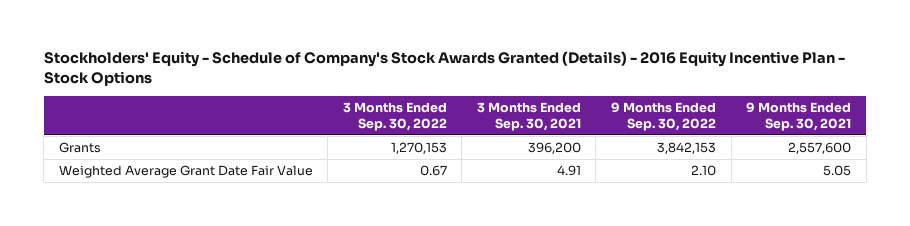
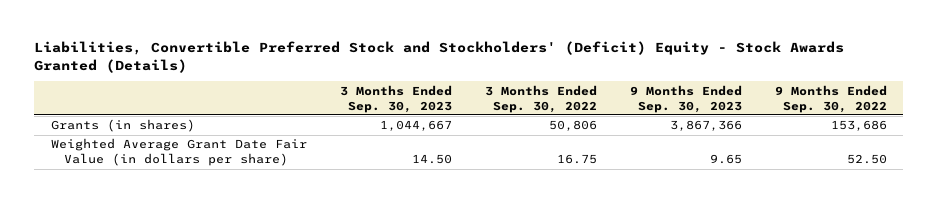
- Stockholders' Equity - Schedule of Company's Stock Awards Granted (Details) - 2016 Equity Incentive Plan - Stock Options
+ Liabilities, Convertible Preferred Stock and Stockholders' (Deficit) Equity - Stock Awards Granted (Details)
- | 3 Months Ended Sep. 30, 2022 | 3 Months Ended Sep. 30, 2021 | 9 Months Ended Sep. 30, 2022 | 9 Months Ended Sep. 30, 2021
+ | 3 Months Ended Sep. 30, 2023 | 3 Months Ended Sep. 30, 2022 | 9 Months Ended Sep. 30, 2023 | 9 Months Ended Sep. 30, 2022
- Grants | 1,270,153 | 396,200 | 3,842,153 | 2,557,600
- Weighted Average Grant Date Fair Value | 0.67 | 4.91 | 2.10 | 5.05
+ Grants (in shares) | 1,044,667 | 50,806 | 3,867,366 | 153,686
+ Weighted Average Grant Date Fair Value (in dollars per share) | 14.50 | 16.75 | 9.65 | 52.50

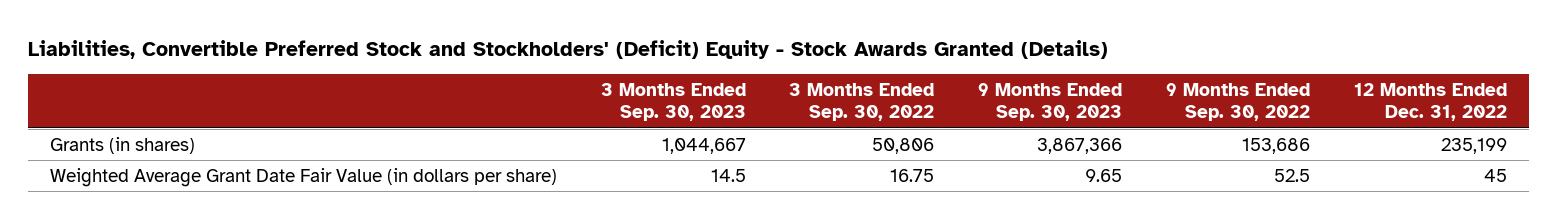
- | 3 Months Ended Sep. 30, 2023 | 3 Months Ended Sep. 30, 2022 | 9 Months Ended Sep. 30, 2023 | 9 Months Ended Sep. 30, 2022
+ | 3 Months Ended Sep. 30, 2023 | 3 Months Ended Sep. 30, 2022 | 9 Months Ended Sep. 30, 2023 | 9 Months Ended Sep. 30, 2022 | 12 Months Ended Dec. 31, 2022
- Weighted Average Grant Date Fair Value (in dollars per share) | 14.50 | 16.75 | 9.65 | 52.50
+ Weighted Average Grant Date Fair Value (in dollars per share) | 14.5 | 16.75 | 9.65 | 52.5 | 45

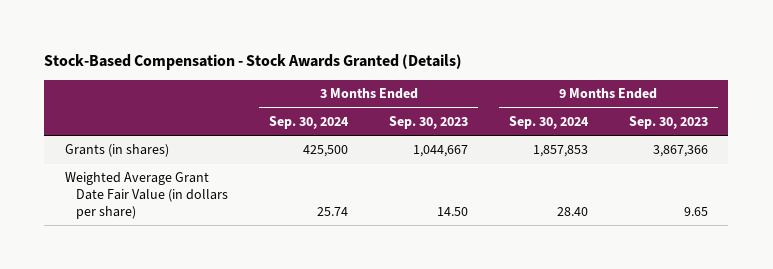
- Liabilities, Convertible Preferred Stock and Stockholders' (Deficit) Equity - Stock Awards Granted (Details)
+ Stock-Based Compensation - Stock Awards Granted (Details)
- | 3 Months Ended Sep. 30, 2023 | 3 Months Ended Sep. 30, 2022 | 9 Months Ended Sep. 30, 2023 | 9 Months Ended Sep. 30, 2022 | 12 Months Ended Dec. 31, 2022
+ | 3 Months Ended Sep. 30, 2024 | 3 Months Ended Sep. 30, 2023 | 9 Months Ended Sep. 30, 2024 | 9 Months Ended Sep. 30, 2023
- Weighted Average Grant Date Fair Value (in dollars per share) | 14.5 | 16.75 | 9.65 | 52.5 | 45
+ Weighted Average Grant Date Fair Value (in dollars per share) | 25.74 | 14.50 | 28.40 | 9.65

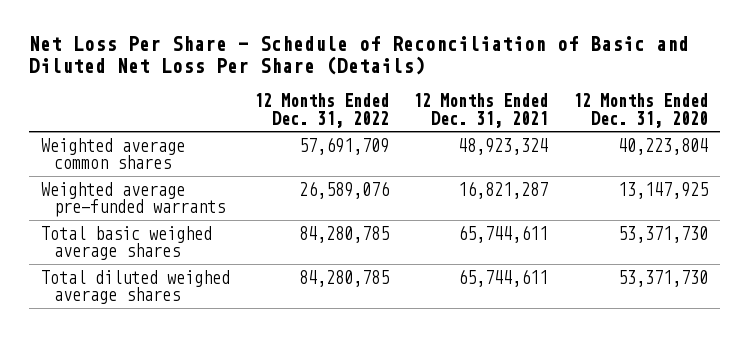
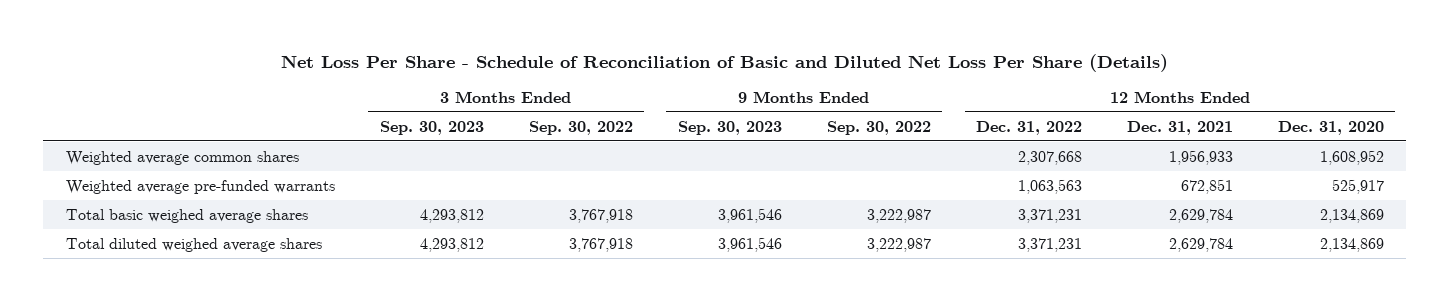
- | 12 Months Ended Dec. 31, 2022 | 12 Months Ended Dec. 31, 2021 | 12 Months Ended Dec. 31, 2020
+ | 3 Months Ended Sep. 30, 2023 | 3 Months Ended Sep. 30, 2022 | 9 Months Ended Sep. 30, 2023 | 9 Months Ended Sep. 30, 2022 | 12 Months Ended Dec. 31, 2022 | 12 Months Ended Dec. 31, 2021 | 12 Months Ended Dec. 31, 2020
- Weighted average common shares | 57,691,709 | 48,923,324 | 40,223,804
- Weighted average pre-funded warrants | 26,589,076 | 16,821,287 | 13,147,925
- Total basic weighed average shares | 84,280,785 | 65,744,611 | 53,371,730
- Total diluted weighed average shares | 84,280,785 | 65,744,611 | 53,371,730
+ Weighted average common shares | | | | | 2,307,668 | 1,956,933 | 1,608,952
+ Weighted average pre-funded warrants | | | | | 1,063,563 | 672,851 | 525,917
+ Total basic weighed average shares | 4,293,812 | 3,767,918 | 3,961,546 | 3,222,987 | 3,371,231 | 2,629,784 | 2,134,869
+ Total diluted weighed average shares | 4,293,812 | 3,767,918 | 3,961,546 | 3,222,987 | 3,371,231 | 2,629,784 | 2,134,869

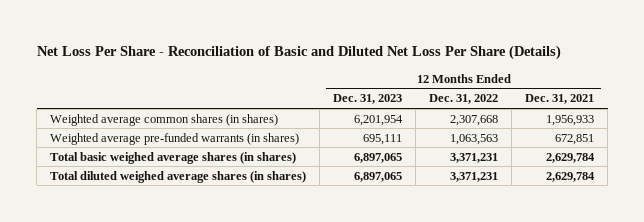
- Net Loss Per Share - Schedule of Reconciliation of Basic and Diluted Net Loss Per Share (Details)
+ Net Loss Per Share - Reconciliation of Basic and Diluted Net Loss Per Share (Details)
- | 3 Months Ended Sep. 30, 2023 | 3 Months Ended Sep. 30, 2022 | 9 Months Ended Sep. 30, 2023 | 9 Months Ended Sep. 30, 2022 | 12 Months Ended Dec. 31, 2022 | 12 Months Ended Dec. 31, 2021 | 12 Months Ended Dec. 31, 2020
+ | 12 Months Ended Dec. 31, 2023 | 12 Months Ended Dec. 31, 2022 | 12 Months Ended Dec. 31, 2021
- Weighted average common shares | | | | | 2,307,668 | 1,956,933 | 1,608,952
- Weighted average pre-funded warrants | | | | | 1,063,563 | 672,851 | 525,917
- Total basic weighed average shares | 4,293,812 | 3,767,918 | 3,961,546 | 3,222,987 | 3,371,231 | 2,629,784 | 2,134,869
- Total diluted weighed average shares | 4,293,812 | 3,767,918 | 3,961,546 | 3,222,987 | 3,371,231 | 2,629,784 | 2,134,869
+ Weighted average common shares (in shares) | 6,201,954 | 2,307,668 | 1,956,933
+ Weighted average pre-funded warrants (in shares) | 695,111 | 1,063,563 | 672,851
+ Total basic weighed average shares (in shares) | 6,897,065 | 3,371,231 | 2,629,784
+ Total diluted weighed average shares (in shares) | 6,897,065 | 3,371,231 | 2,629,784

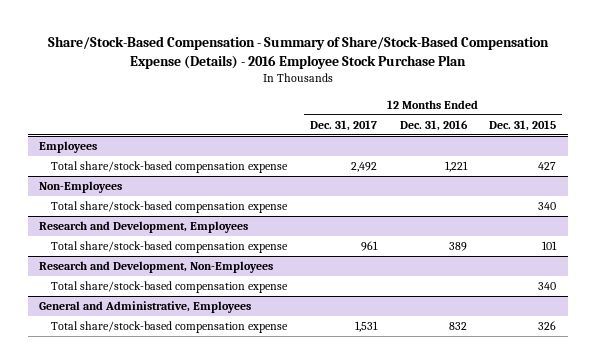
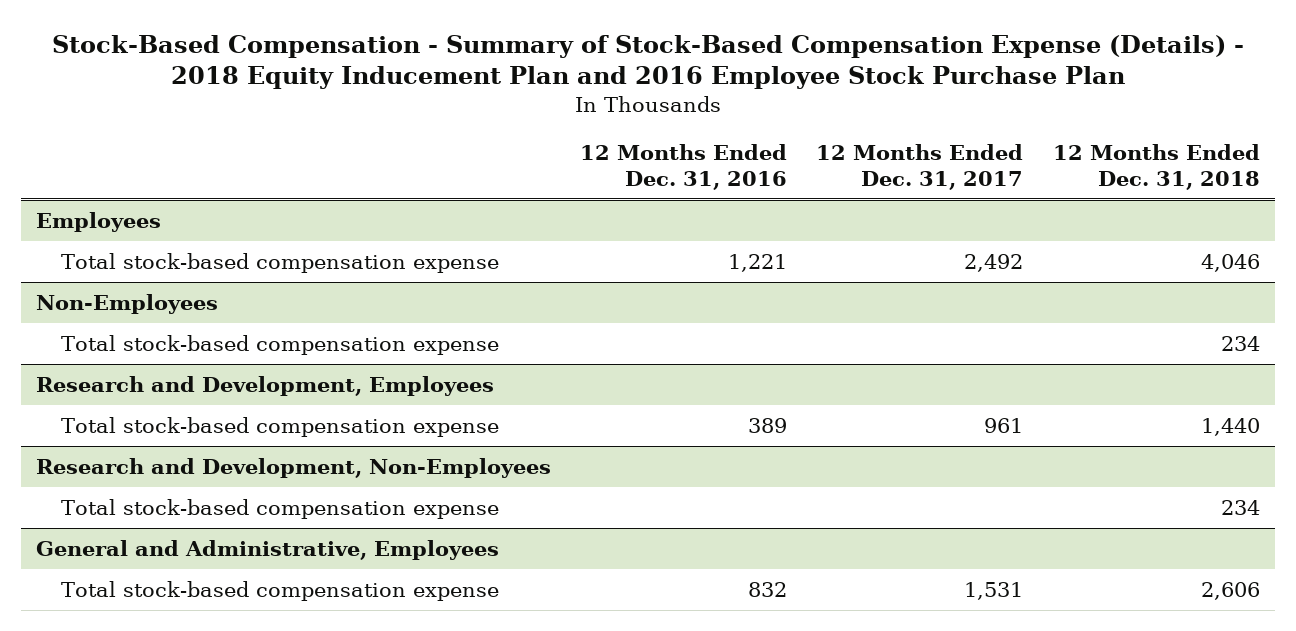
- Share/Stock-Based Compensation - Summary of Share/Stock-Based Compensation Expense (Details) - 2016 Employee Stock Purchase Plan
+ Stock-Based Compensation - Summary of Stock-Based Compensation Expense (Details) - 2018 Equity Inducement Plan and 2016 Employee Stock Purchase Plan
- | 12 Months Ended Dec. 31, 2017 | 12 Months Ended Dec. 31, 2016 | 12 Months Ended Dec. 31, 2015
+ | 12 Months Ended Dec. 31, 2016 | 12 Months Ended Dec. 31, 2017 | 12 Months Ended Dec. 31, 2018
@ Employees
- Total share/stock-based compensation expense | 2,492 | 1,221 | 427
+ Total stock-based compensation expense | 1,221 | 2,492 | 4,046
@ Non-Employees
- Total share/stock-based compensation expense | | | 340
+ Total stock-based compensation expense | | | 234
@ Research and Development, Employees
- Total share/stock-based compensation expense | 961 | 389 | 101
+ Total stock-based compensation expense | 389 | 961 | 1,440
@ Research and Development, Non-Employees
- Total share/stock-based compensation expense | | | 340
+ Total stock-based compensation expense | | | 234
@ General and Administrative, Employees
- Total share/stock-based compensation expense | 1,531 | 832 | 326
+ Total stock-based compensation expense | 832 | 1,531 | 2,606

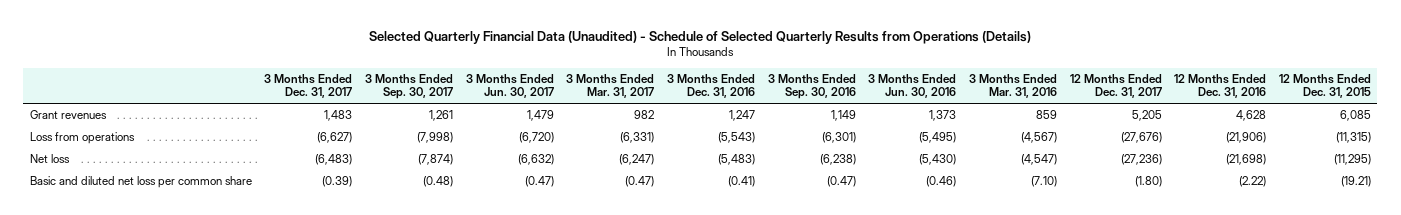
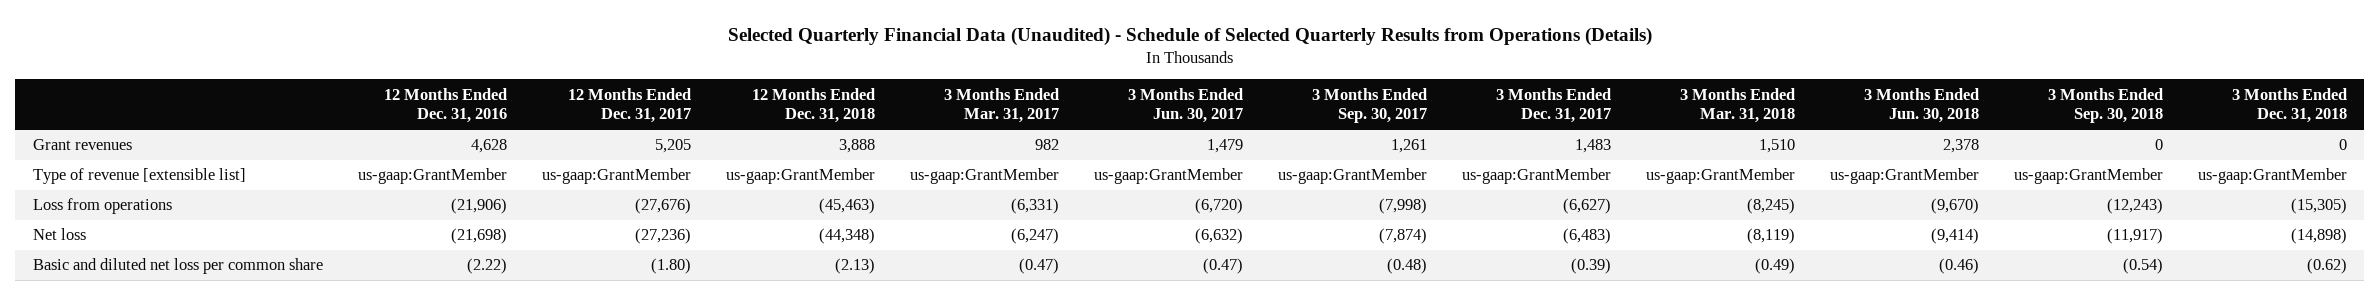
- | 3 Months Ended Dec. 31, 2017 | 3 Months Ended Sep. 30, 2017 | 3 Months Ended Jun. 30, 2017 | 3 Months Ended Mar. 31, 2017 | 3 Months Ended Dec. 31, 2016 | 3 Months Ended Sep. 30, 2016 | 3 Months Ended Jun. 30, 2016 | 3 Months Ended Mar. 31, 2016 | 12 Months Ended Dec. 31, 2017 | 12 Months Ended Dec. 31, 2016 | 12 Months Ended Dec. 31, 2015
+ | 12 Months Ended Dec. 31, 2016 | 12 Months Ended Dec. 31, 2017 | 12 Months Ended Dec. 31, 2018 | 3 Months Ended Mar. 31, 2017 | 3 Months Ended Jun. 30, 2017 | 3 Months Ended Sep. 30, 2017 | 3 Months Ended Dec. 31, 2017 | 3 Months Ended Mar. 31, 2018 | 3 Months Ended Jun. 30, 2018 | 3 Months Ended Sep. 30, 2018 | 3 Months Ended Dec. 31, 2018
+ Type of revenue [extensible list] | us-gaap:GrantMember | us-gaap:GrantMember | us-gaap:GrantMember | us-gaap:GrantMember | us-gaap:GrantMember | us-gaap:GrantMember | us-gaap:GrantMember | us-gaap:GrantMember | us-gaap:GrantMember | us-gaap:GrantMember | us-gaap:GrantMember

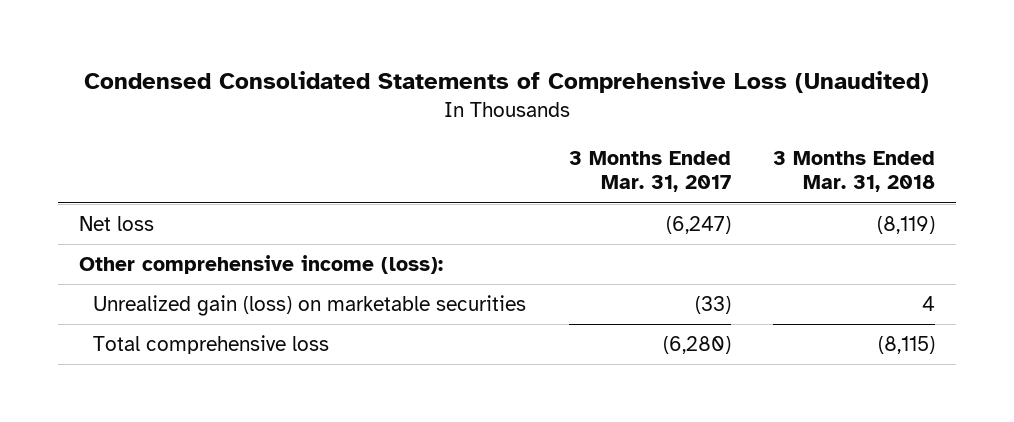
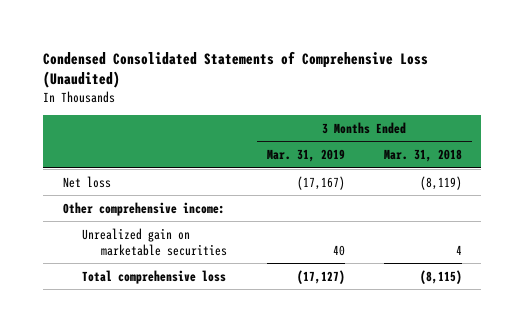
- | 3 Months Ended Mar. 31, 2017 | 3 Months Ended Mar. 31, 2018
+ | 3 Months Ended Mar. 31, 2019 | 3 Months Ended Mar. 31, 2018
- Other comprehensive income (loss):
- Unrealized gain (loss) on marketable securities | (33) | 4
+ Other comprehensive income:
+ Unrealized gain on marketable securities | 40 | 4

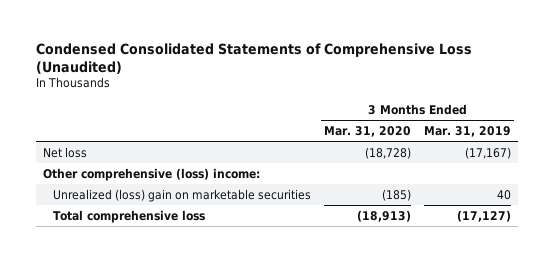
- | 3 Months Ended Mar. 31, 2019 | 3 Months Ended Mar. 31, 2018
+ | 3 Months Ended Mar. 31, 2020 | 3 Months Ended Mar. 31, 2019
- Other comprehensive income:
- Unrealized gain on marketable securities | 40 | 4
+ Other comprehensive (loss) income:
+ Unrealized (loss) gain on marketable securities | (185) | 40

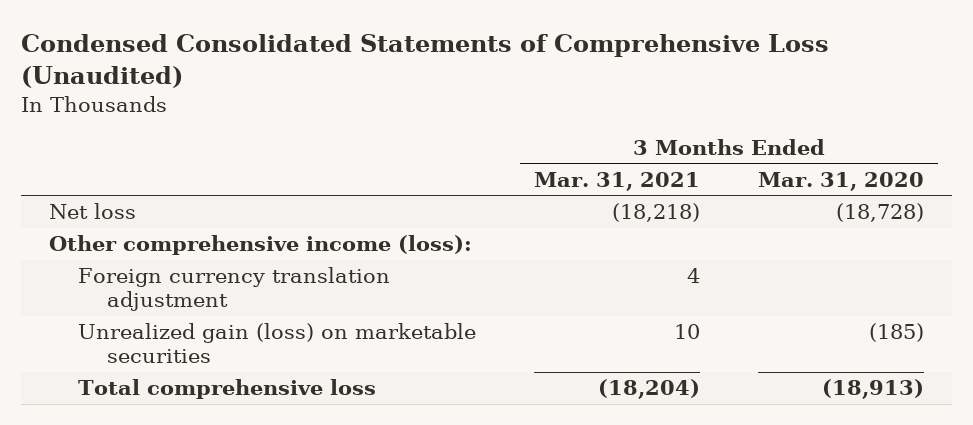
- | 3 Months Ended Mar. 31, 2020 | 3 Months Ended Mar. 31, 2019
+ | 3 Months Ended Mar. 31, 2021 | 3 Months Ended Mar. 31, 2020
- Other comprehensive (loss) income:
- Unrealized (loss) gain on marketable securities | (185) | 40
+ Other comprehensive income (loss):
+ Foreign currency translation adjustment | 4 |
+ Unrealized gain (loss) on marketable securities | 10 | (185)

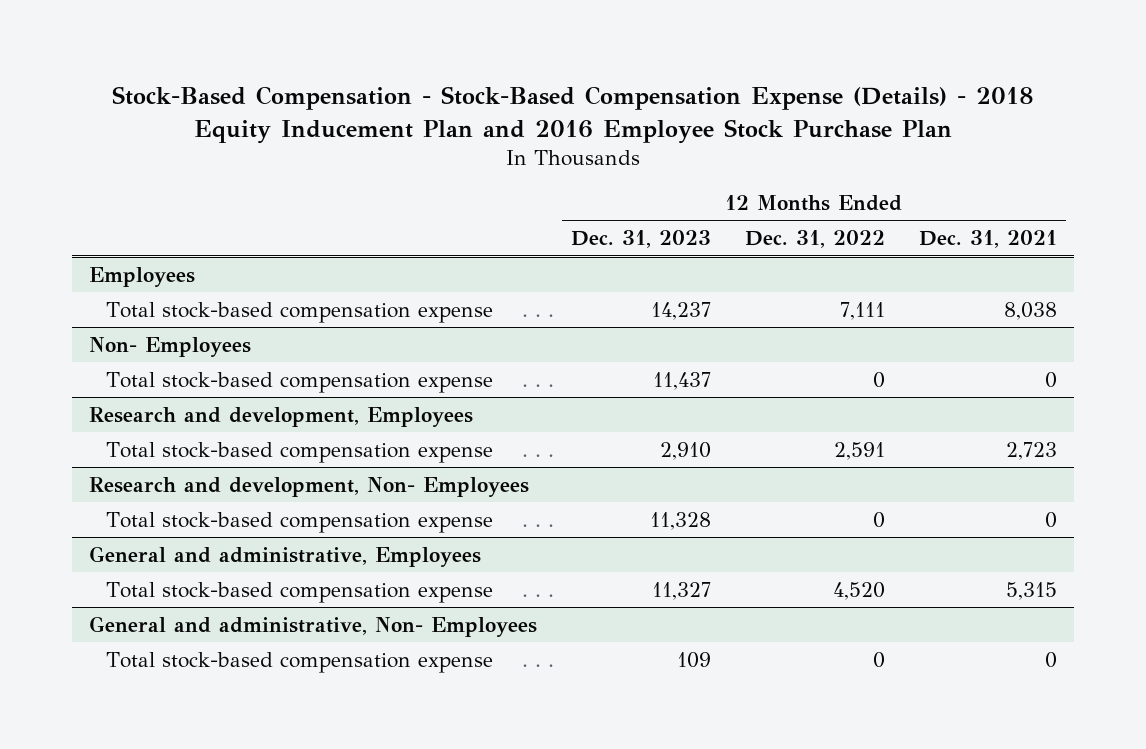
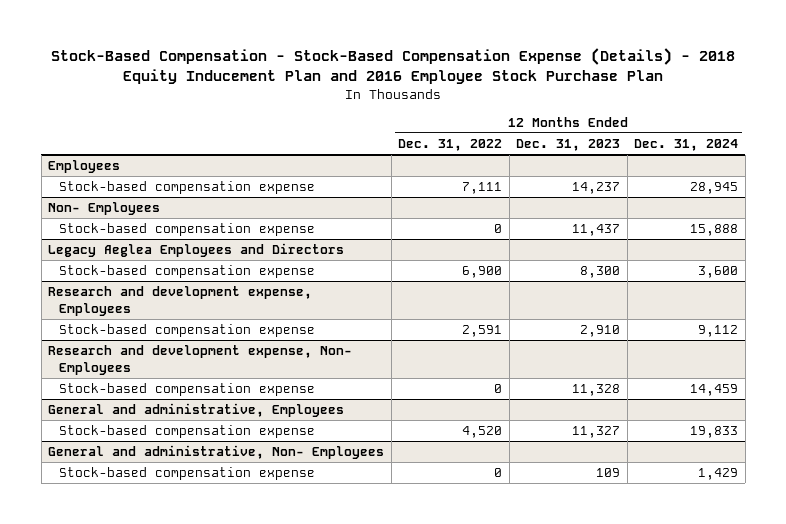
- | 12 Months Ended Dec. 31, 2023 | 12 Months Ended Dec. 31, 2022 | 12 Months Ended Dec. 31, 2021
+ | 12 Months Ended Dec. 31, 2022 | 12 Months Ended Dec. 31, 2023 | 12 Months Ended Dec. 31, 2024
@ Employees
- Total stock-based compensation expense | 14,237 | 7,111 | 8,038
+ Stock-based compensation expense | 7,111 | 14,237 | 28,945
@ Non- Employees
- Total stock-based compensation expense | 11,437 | 0 | 0
- Research and development, Employees
- Total stock-based compensation expense | 2,910 | 2,591 | 2,723
- Research and development, Non- Employees
- Total stock-based compensation expense | 11,328 | 0 | 0
@ Non- Employees
+ Stock-based compensation expense | 0 | 11,437 | 15,888
+ Legacy Aeglea Employees and Directors
+ Stock-based compensation expense | 6,900 | 8,300 | 3,600
+ Research and development expense, Employees
+ Stock-based compensation expense | 2,591 | 2,910 | 9,112
+ Research and development expense, Non- Employees
+ Stock-based compensation expense | 0 | 11,328 | 14,459
@ General and administrative, Employees
- Total stock-based compensation expense | 11,327 | 4,520 | 5,315
+ Stock-based compensation expense | 4,520 | 11,327 | 19,833
@ General and administrative, Non- Employees
- Total stock-based compensation expense | 109 | 0 | 0
+ Stock-based compensation expense | 0 | 109 | 1,429

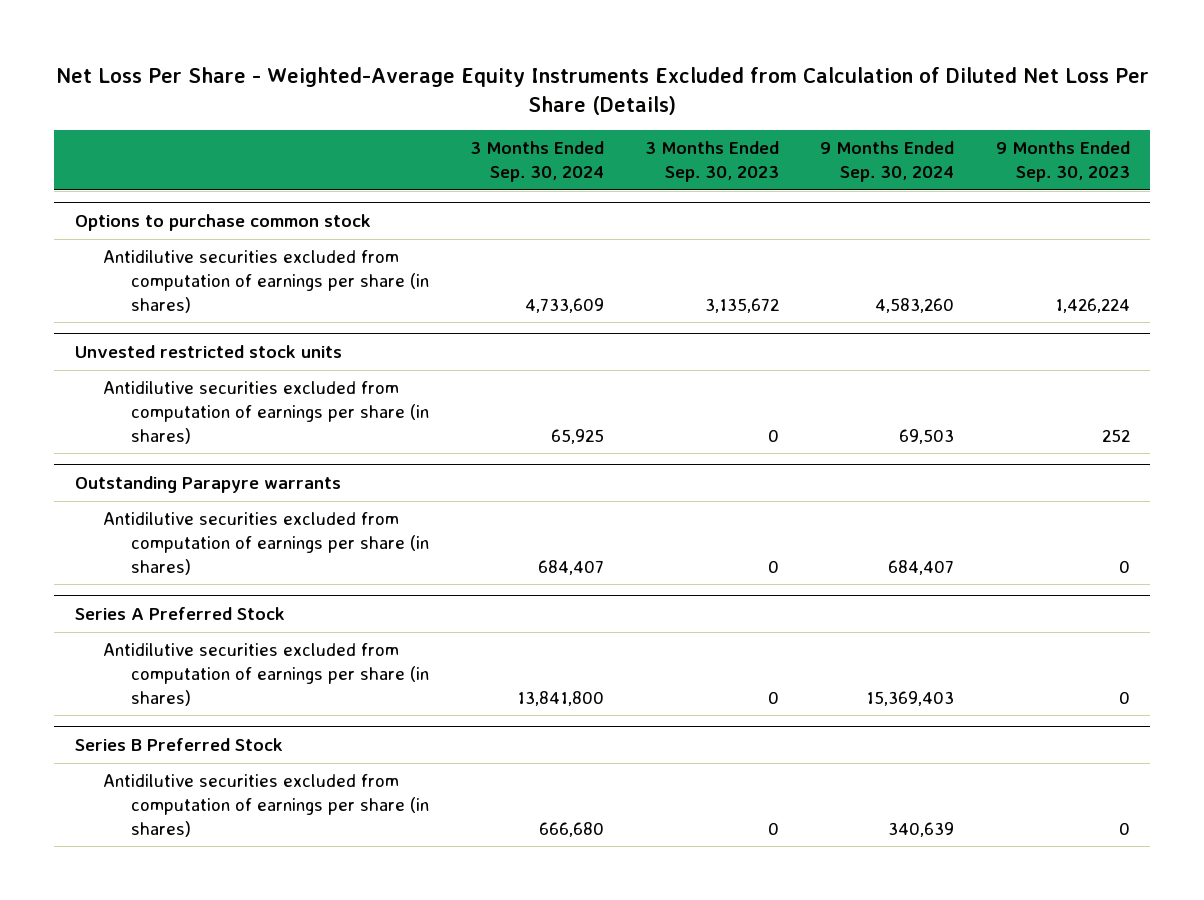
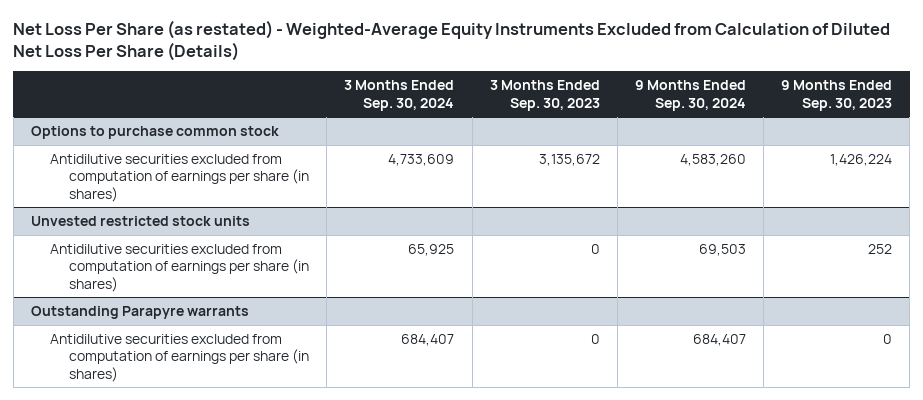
- Net Loss Per Share - Weighted-Average Equity Instruments Excluded from Calculation of Diluted Net Loss Per Share (Details)
+ Net Loss Per Share (as restated) - Weighted-Average Equity Instruments Excluded from Calculation of Diluted Net Loss Per Share (Details)
- Series A Preferred Stock
- Antidilutive securities excluded from computation of earnings per share (in shares) | 13,841,800 | 0 | 15,369,403 | 0
- Series B Preferred Stock
- Antidilutive securities excluded from computation of earnings per share (in shares) | 666,680 | 0 | 340,639 | 0

